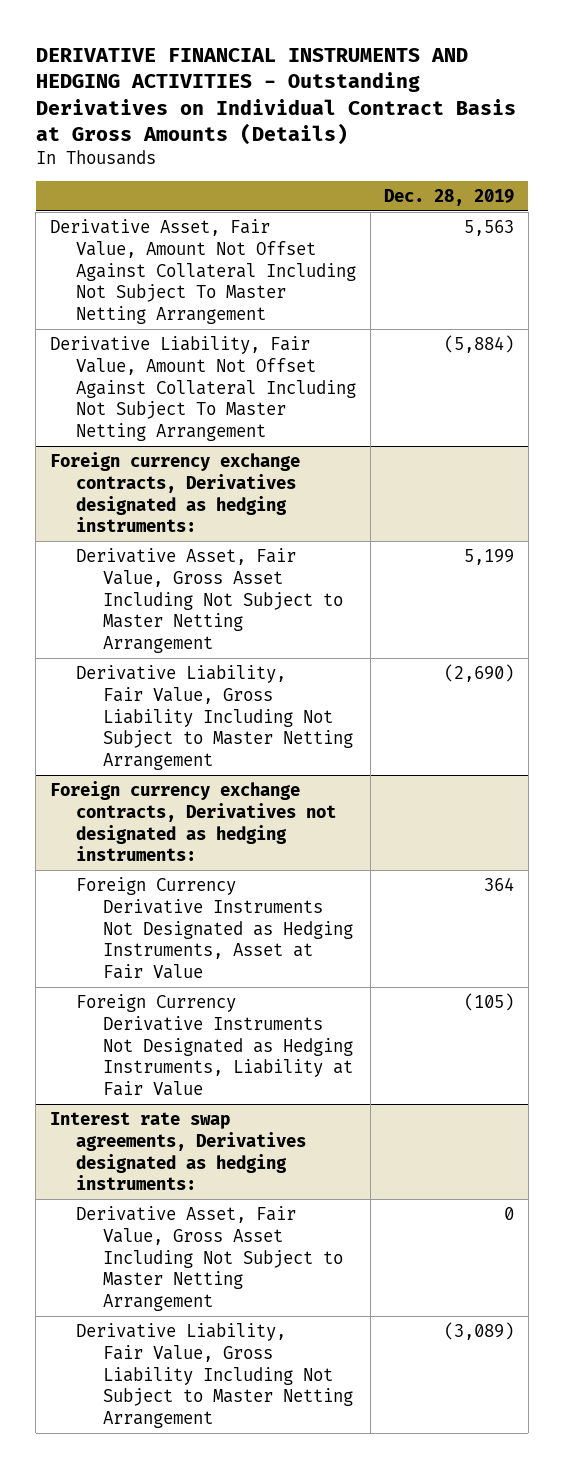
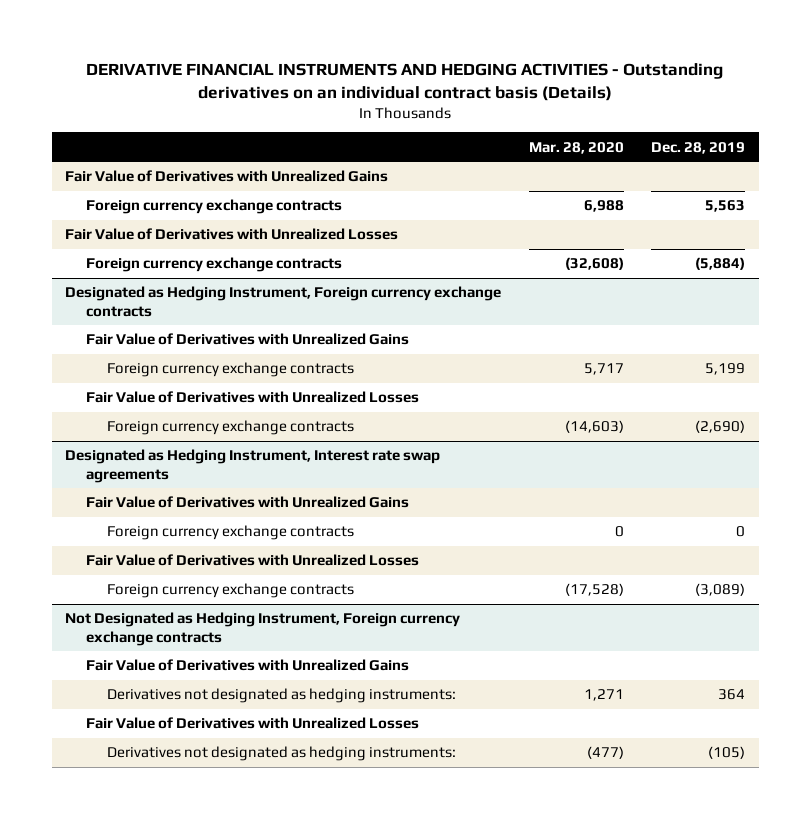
- DERIVATIVE FINANCIAL INSTRUMENTS AND HEDGING ACTIVITIES - Outstanding Derivatives on Individual Contract Basis at Gross Amounts (Details)
+ DERIVATIVE FINANCIAL INSTRUMENTS AND HEDGING ACTIVITIES - Outstanding derivatives on an individual contract basis (Details)
- | Dec. 28, 2019
+ | Mar. 28, 2020 | Dec. 28, 2019
- Derivative Asset, Fair Value, Amount Not Offset Against Collateral Including Not Subject To Master Netting Arrangement | 5,563
- Derivative Liability, Fair Value, Amount Not Offset Against Collateral Including Not Subject To Master Netting Arrangement | (5,884)
- Foreign currency exchange contracts, Derivatives designated as hedging instruments:
- Derivative Asset, Fair Value, Gross Asset Including Not Subject to Master Netting Arrangement | 5,199
- Derivative Liability, Fair Value, Gross Liability Including Not Subject to Master Netting Arrangement | (2,690)
- Foreign currency exchange contracts, Derivatives not designated as hedging instruments:
- Foreign Currency Derivative Instruments Not Designated as Hedging Instruments, Asset at Fair Value | 364
- Foreign Currency Derivative Instruments Not Designated as Hedging Instruments, Liability at Fair Value | (105)
- Interest rate swap agreements, Derivatives designated as hedging instruments:
- Derivative Asset, Fair Value, Gross Asset Including Not Subject to Master Netting Arrangement | 0
- Derivative Liability, Fair Value, Gross Liability Including Not Subject to Master Netting Arrangement | (3,089)
+ Fair Value of Derivatives with Unrealized Gains
+ Foreign currency exchange contracts | 6,988 | 5,563
+ Fair Value of Derivatives with Unrealized Losses
+ Foreign currency exchange contracts | (32,608) | (5,884)
+ Designated as Hedging Instrument, Foreign currency exchange contracts
+ Fair Value of Derivatives with Unrealized Gains
+ Foreign currency exchange contracts | 5,717 | 5,199
+ Fair Value of Derivatives with Unrealized Losses
+ Foreign currency exchange contracts | (14,603) | (2,690)
+ Designated as Hedging Instrument, Interest rate swap agreements
+ Fair Value of Derivatives with Unrealized Gains
+ Foreign currency exchange contracts | 0 | 0
+ Fair Value of Derivatives with Unrealized Losses
+ Foreign currency exchange contracts | (17,528) | (3,089)
+ Not Designated as Hedging Instrument, Foreign currency exchange contracts
+ Fair Value of Derivatives with Unrealized Gains
+ Derivatives not designated as hedging instruments: | 1,271 | 364
+ Fair Value of Derivatives with Unrealized Losses
+ Derivatives not designated as hedging instruments: | (477) | (105)

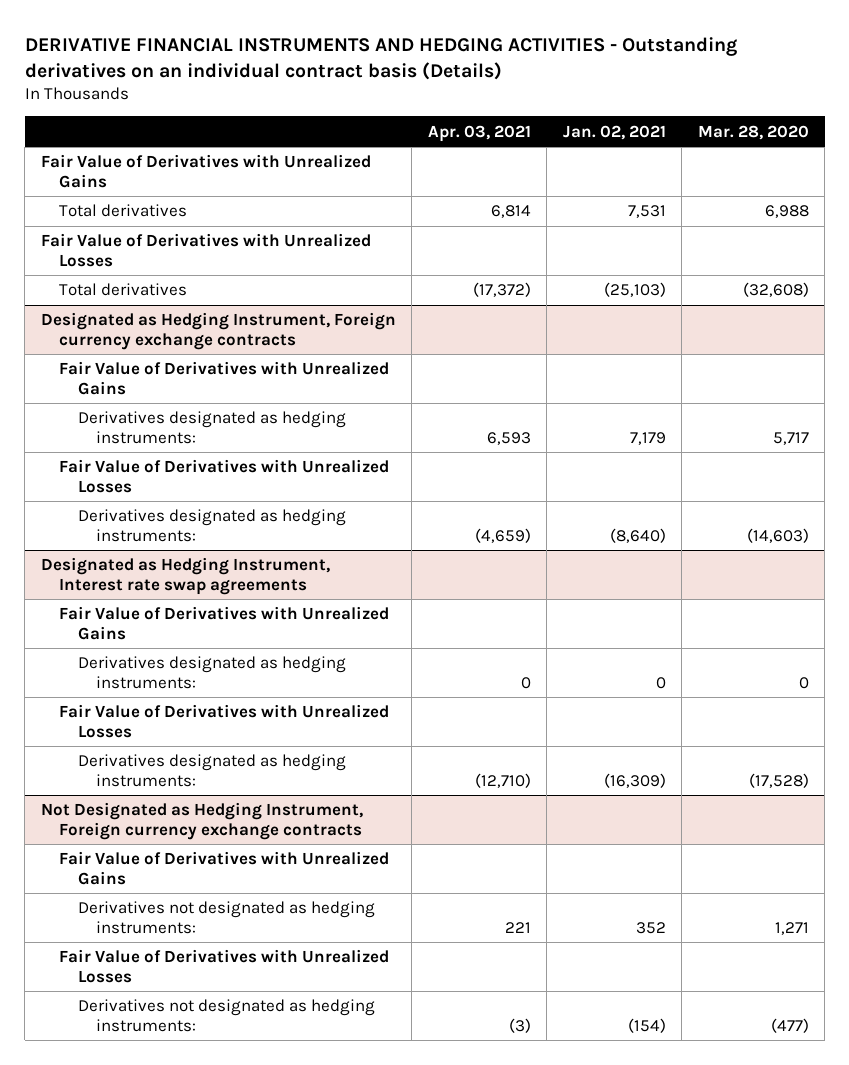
- | Mar. 28, 2020 | Dec. 28, 2019
+ | Apr. 03, 2021 | Jan. 02, 2021 | Mar. 28, 2020
- Foreign currency exchange contracts | 6,988 | 5,563
+ Total derivatives | 6,814 | 7,531 | 6,988
- Foreign currency exchange contracts | (32,608) | (5,884)
+ Total derivatives | (17,372) | (25,103) | (32,608)
@ Designated as Hedging Instrument, Foreign currency exchange contracts
- Foreign currency exchange contracts | 5,717 | 5,199
+ Derivatives designated as hedging instruments: | 6,593 | 7,179 | 5,717
- Foreign currency exchange contracts | (14,603) | (2,690)
+ Derivatives designated as hedging instruments: | (4,659) | (8,640) | (14,603)
@ Designated as Hedging Instrument, Interest rate swap agreements
- Foreign currency exchange contracts | 0 | 0
+ Derivatives designated as hedging instruments: | 0 | 0 | 0
- Foreign currency exchange contracts | (17,528) | (3,089)
+ Derivatives designated as hedging instruments: | (12,710) | (16,309) | (17,528)

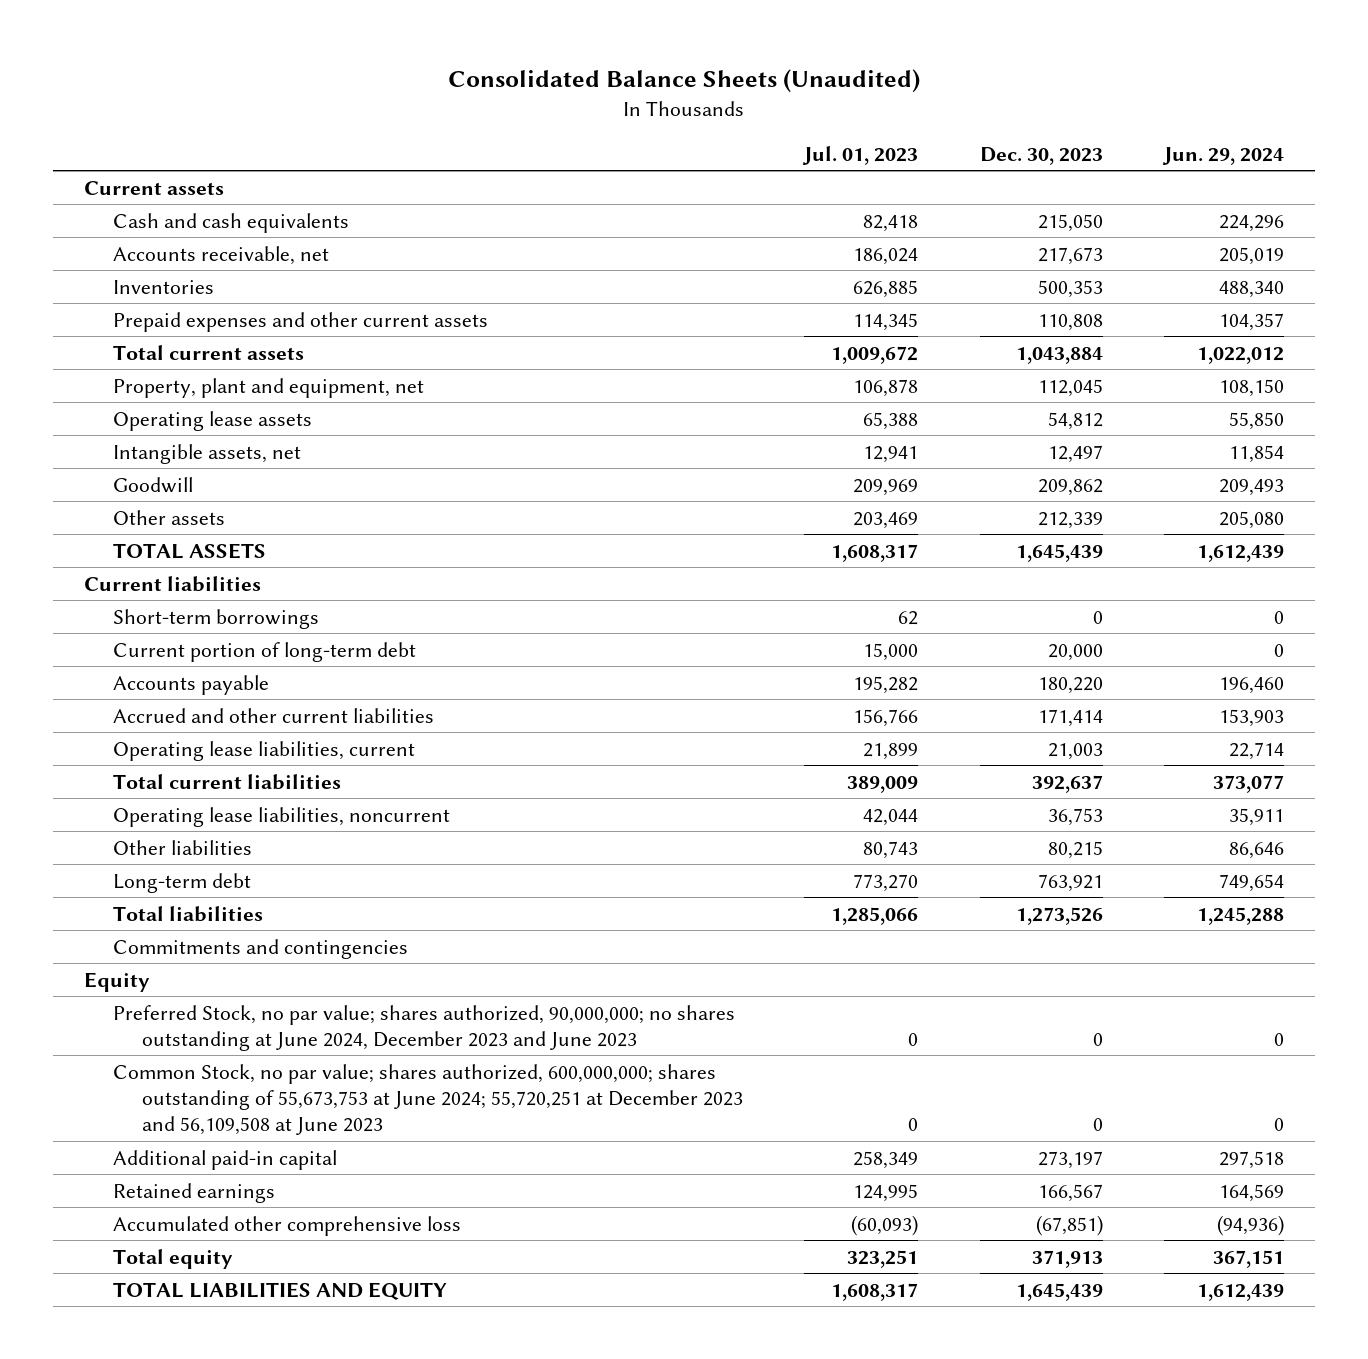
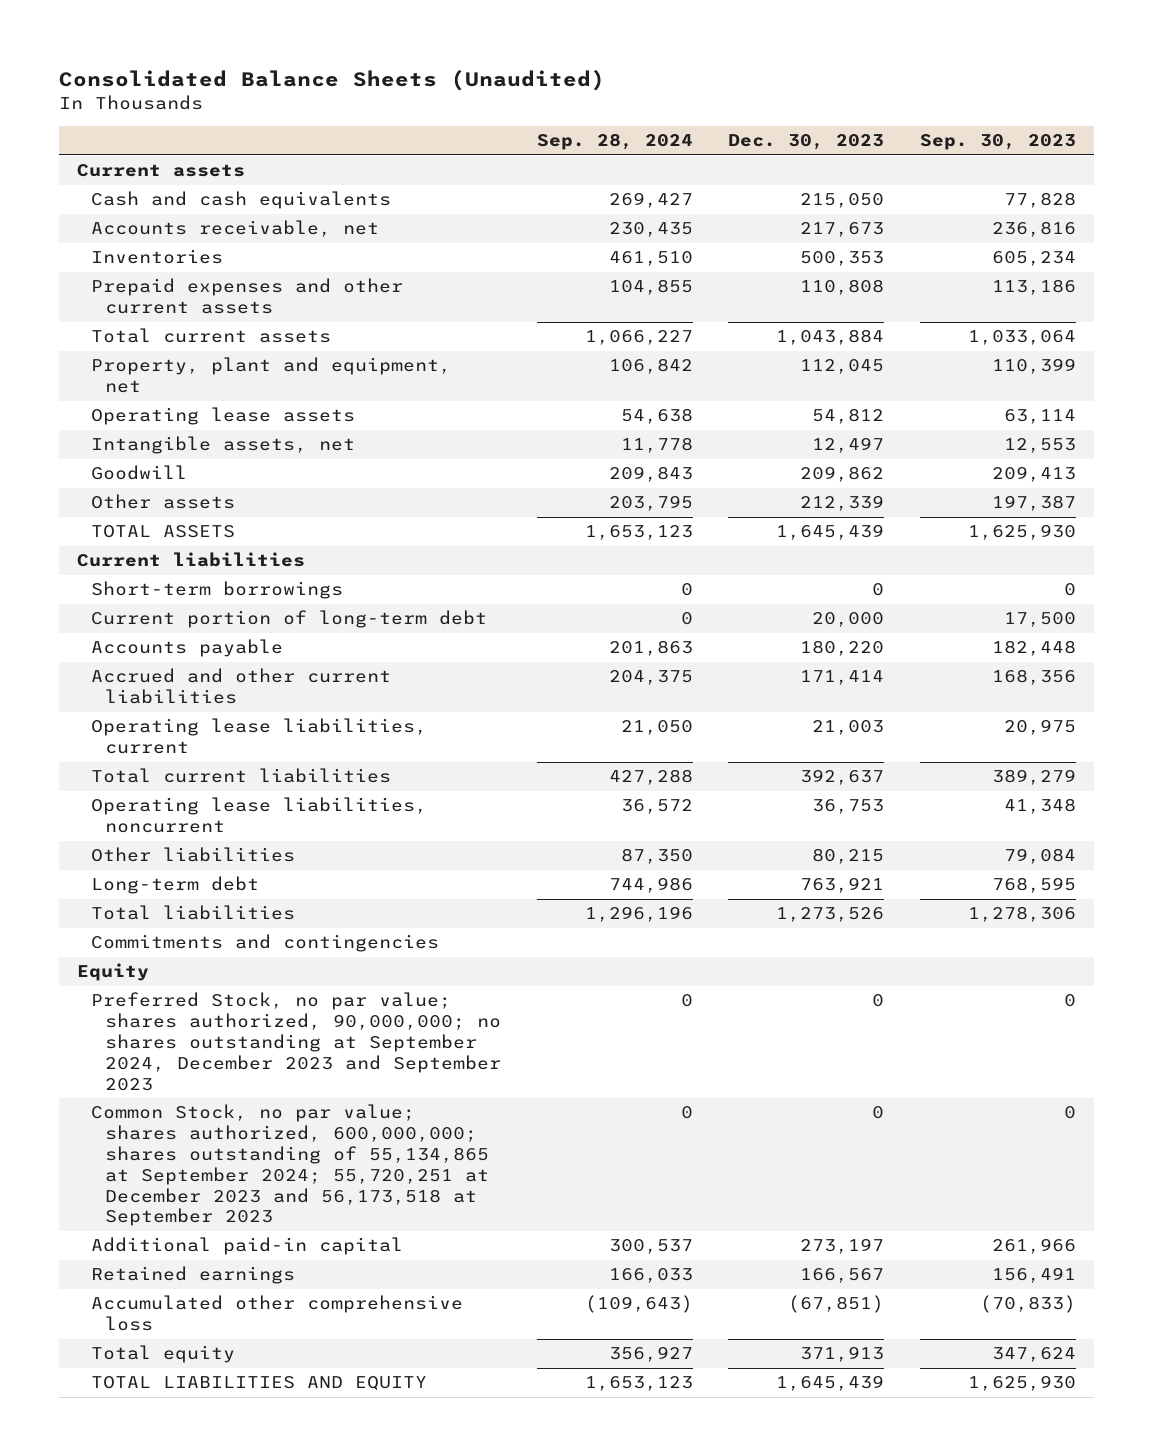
- | Jul. 01, 2023 | Dec. 30, 2023 | Jun. 29, 2024
+ | Sep. 28, 2024 | Dec. 30, 2023 | Sep. 30, 2023
- Preferred Stock, no par value; shares authorized, 90,000,000; no shares outstanding at June 2024, December 2023 and June 2023 | 0 | 0 | 0
- Common Stock, no par value; shares authorized, 600,000,000; shares outstanding of 55,673,753 at June 2024; 55,720,251 at December 2023 and 56,109,508 at June 2023 | 0 | 0 | 0
+ Preferred Stock, no par value; shares authorized, 90,000,000; no shares outstanding at September 2024, December 2023 and September 2023 | 0 | 0 | 0
+ Common Stock, no par value; shares authorized, 600,000,000; shares outstanding of 55,134,865 at September 2024; 55,720,251 at December 2023 and 56,173,518 at September 2023 | 0 | 0 | 0

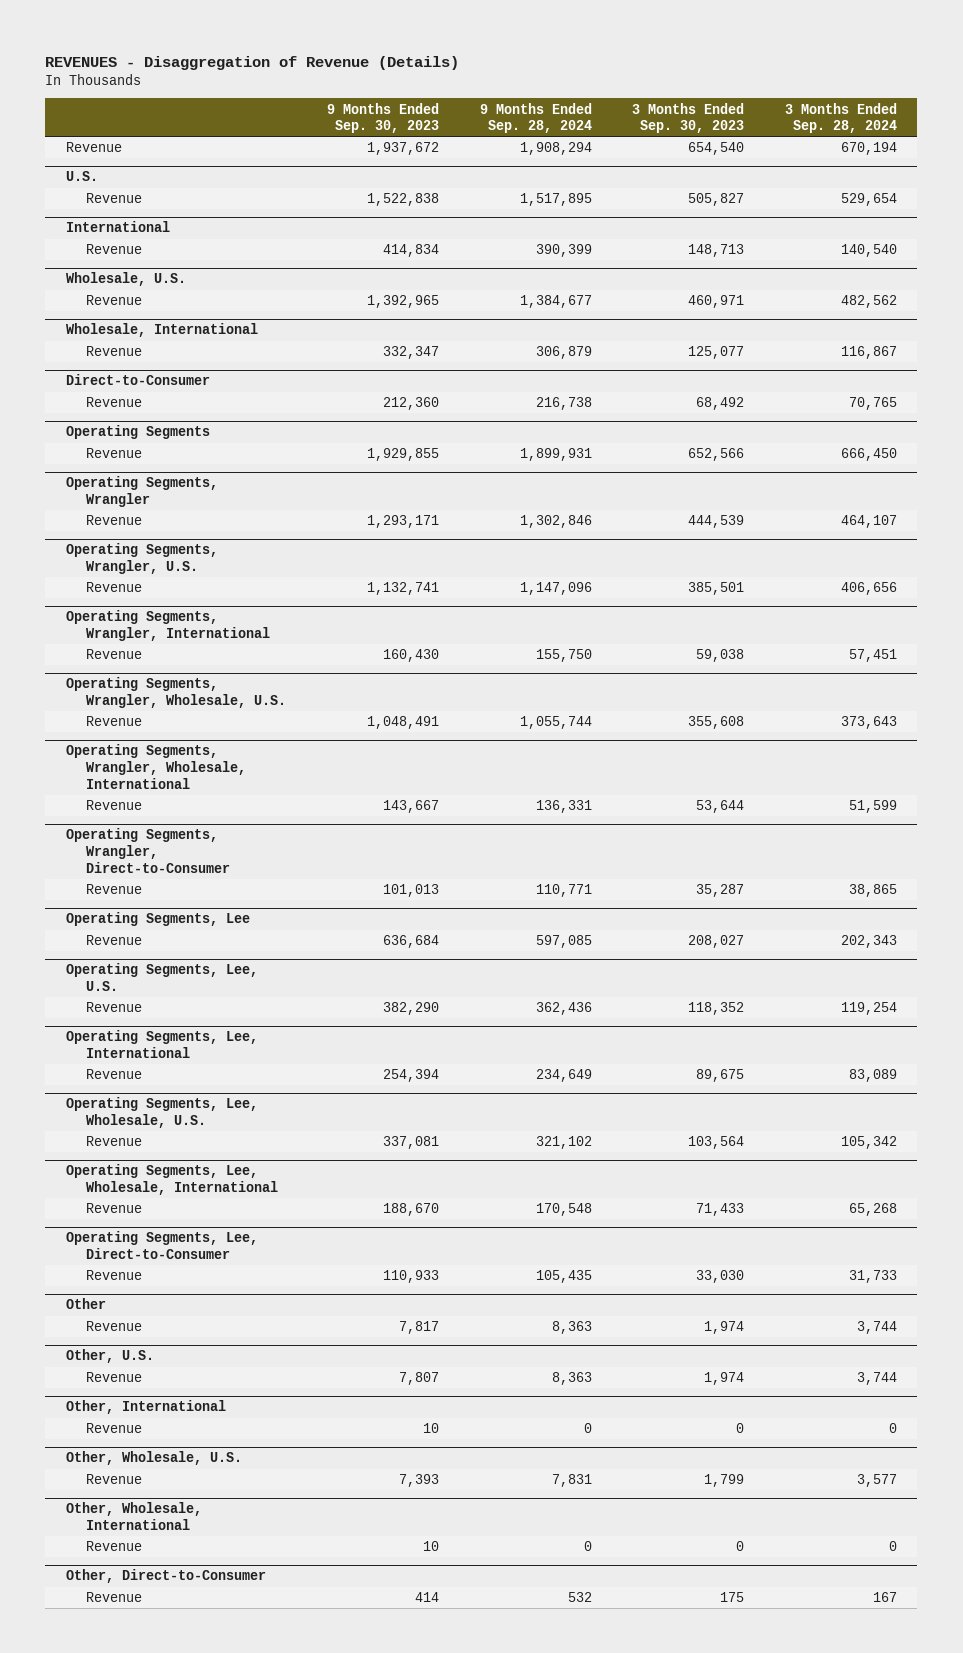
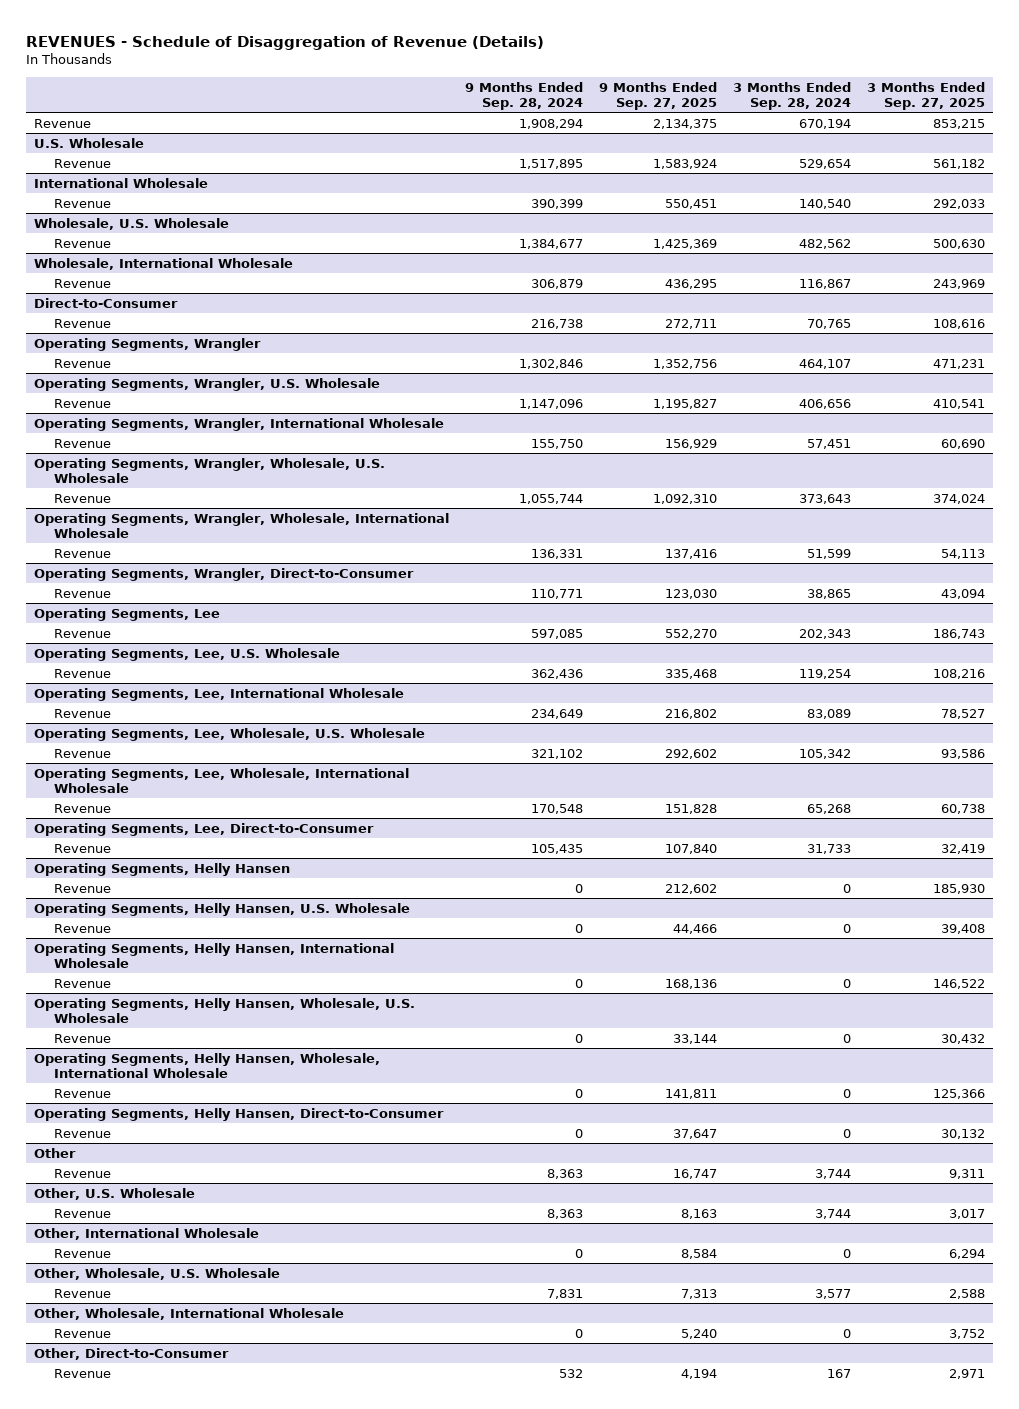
- REVENUES - Disaggregation of Revenue (Details)
+ REVENUES - Schedule of Disaggregation of Revenue (Details)
- | 9 Months Ended Sep. 30, 2023 | 9 Months Ended Sep. 28, 2024 | 3 Months Ended Sep. 30, 2023 | 3 Months Ended Sep. 28, 2024
+ | 9 Months Ended Sep. 28, 2024 | 9 Months Ended Sep. 27, 2025 | 3 Months Ended Sep. 28, 2024 | 3 Months Ended Sep. 27, 2025
- U.S.
+ U.S. Wholesale
- International
+ International Wholesale
- Wholesale, U.S.
+ Wholesale, U.S. Wholesale
- Wholesale, International
+ Wholesale, International Wholesale
- Operating Segments
- Revenue | 1,929,855 | 1,899,931 | 652,566 | 666,450
- Operating Segments, Wrangler, U.S.
+ Operating Segments, Wrangler, U.S. Wholesale
- Operating Segments, Wrangler, International
+ Operating Segments, Wrangler, International Wholesale
- Operating Segments, Wrangler, Wholesale, U.S.
+ Operating Segments, Wrangler, Wholesale, U.S. Wholesale
- Operating Segments, Wrangler, Wholesale, International
+ Operating Segments, Wrangler, Wholesale, International Wholesale
- Operating Segments, Lee, U.S.
+ Operating Segments, Lee, U.S. Wholesale
- Operating Segments, Lee, International
+ Operating Segments, Lee, International Wholesale
- Operating Segments, Lee, Wholesale, U.S.
+ Operating Segments, Lee, Wholesale, U.S. Wholesale
- Operating Segments, Lee, Wholesale, International
+ Operating Segments, Lee, Wholesale, International Wholesale
+ Operating Segments, Helly Hansen
+ Revenue | 0 | 212,602 | 0 | 185,930
+ Operating Segments, Helly Hansen, U.S. Wholesale
+ Revenue | 0 | 44,466 | 0 | 39,408
+ Operating Segments, Helly Hansen, International Wholesale
+ Revenue | 0 | 168,136 | 0 | 146,522
+ Operating Segments, Helly Hansen, Wholesale, U.S. Wholesale
+ Revenue | 0 | 33,144 | 0 | 30,432
+ Operating Segments, Helly Hansen, Wholesale, International Wholesale
+ Revenue | 0 | 141,811 | 0 | 125,366
+ Operating Segments, Helly Hansen, Direct-to-Consumer
+ Revenue | 0 | 37,647 | 0 | 30,132
- Other, U.S.
+ Other, U.S. Wholesale
- Other, International
+ Other, International Wholesale
- Other, Wholesale, U.S.
+ Other, Wholesale, U.S. Wholesale
- Other, Wholesale, International
+ Other, Wholesale, International Wholesale

